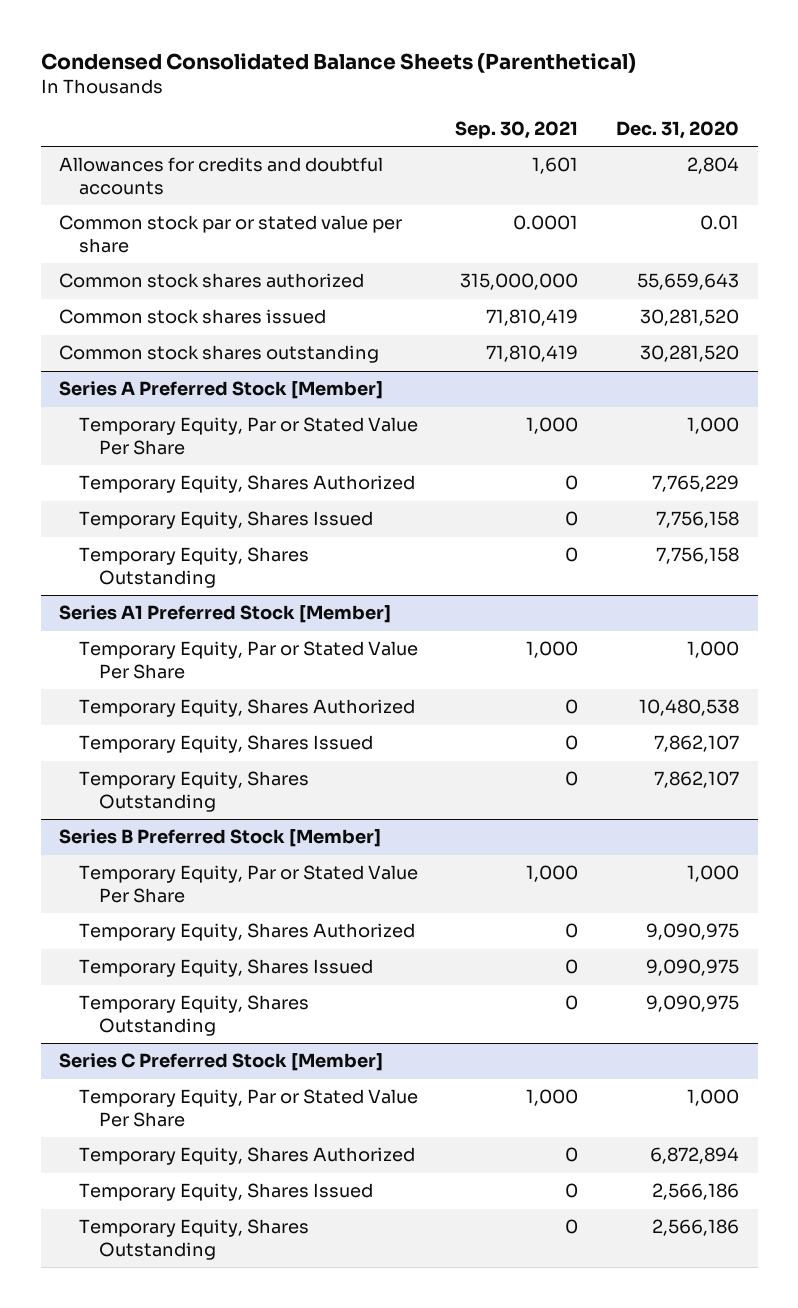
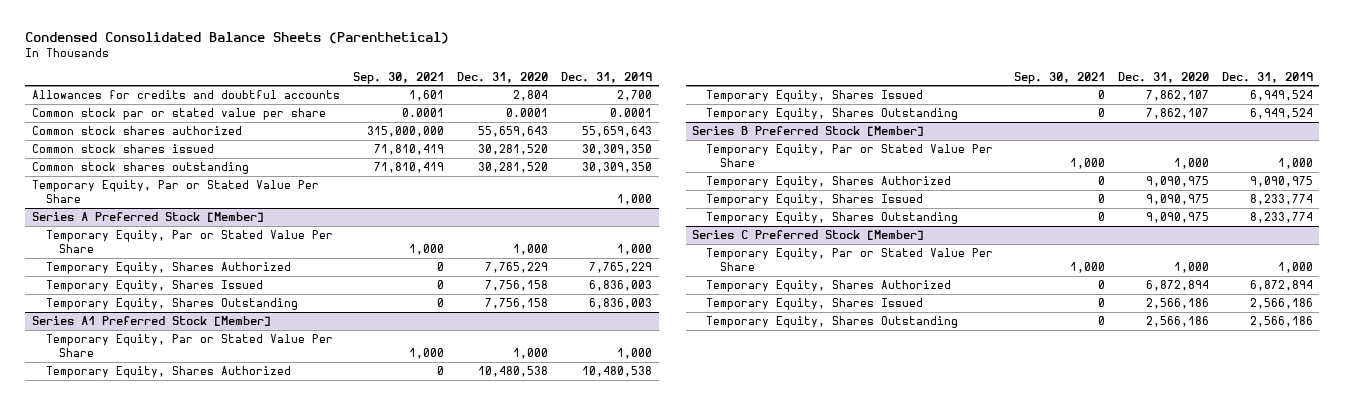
- | Sep. 30, 2021 | Dec. 31, 2020
+ | Sep. 30, 2021 | Dec. 31, 2020 | Dec. 31, 2019
- Common stock par or stated value per share | 0.0001 | 0.01
+ Common stock par or stated value per share | 0.0001 | 0.0001 | 0.0001
+ Temporary Equity, Par or Stated Value Per Share | | | 1,000

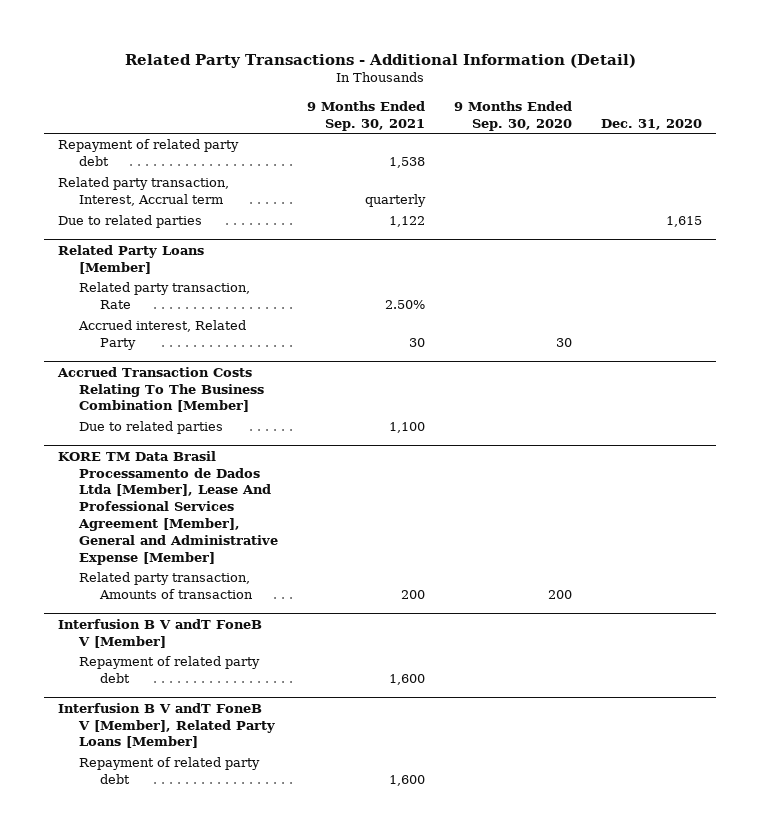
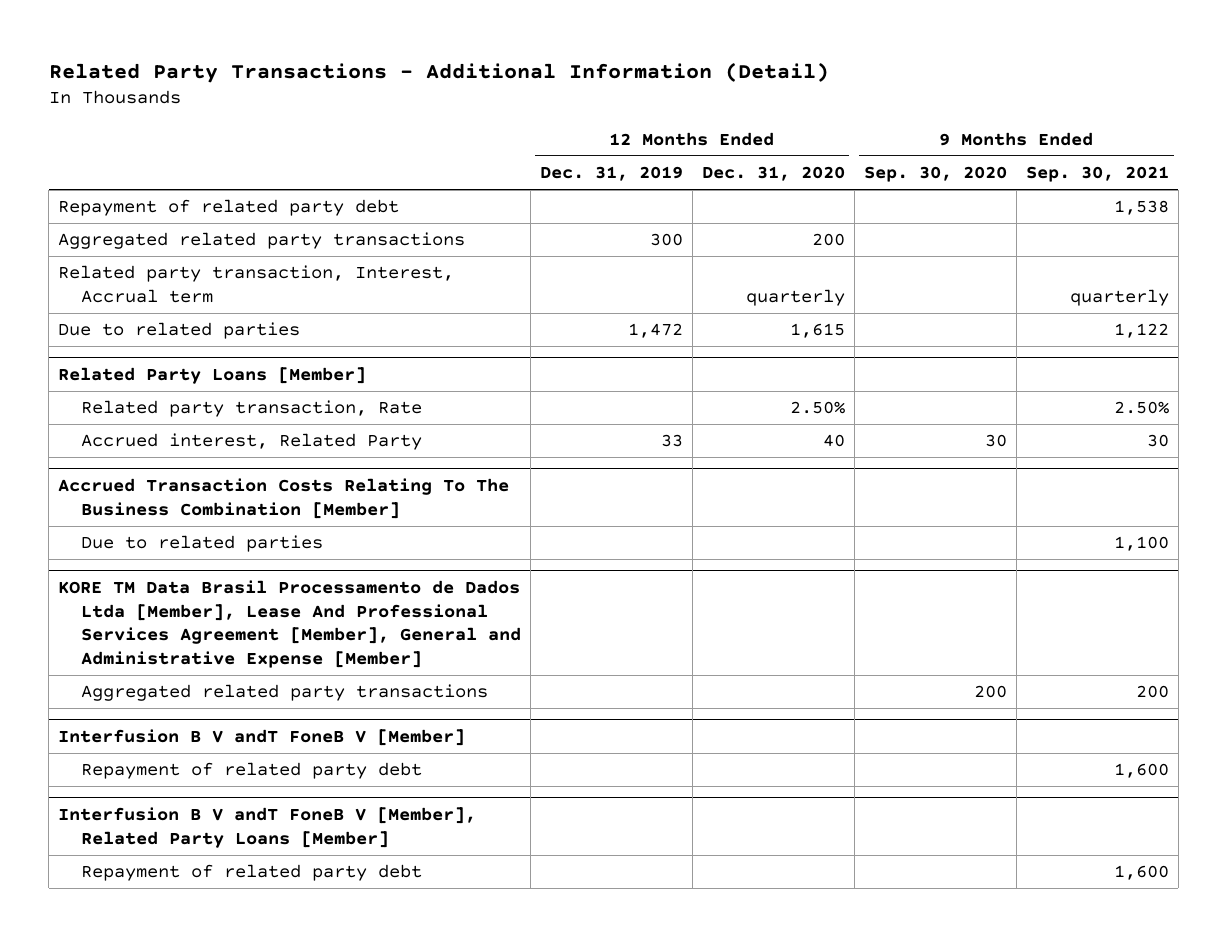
- | 9 Months Ended Sep. 30, 2021 | 9 Months Ended Sep. 30, 2020 | Dec. 31, 2020
+ | 12 Months Ended Dec. 31, 2019 | 12 Months Ended Dec. 31, 2020 | 9 Months Ended Sep. 30, 2020 | 9 Months Ended Sep. 30, 2021
+ Aggregated related party transactions | 300 | 200 | |
@ KORE TM Data Brasil Processamento de Dados Ltda [Member], Lease And Professional Services Agreement [Member], General and Administrative Expense [Member]
- Related party transaction, Amounts of transaction | 200 | 200 |
+ Aggregated related party transactions | | | 200 | 200

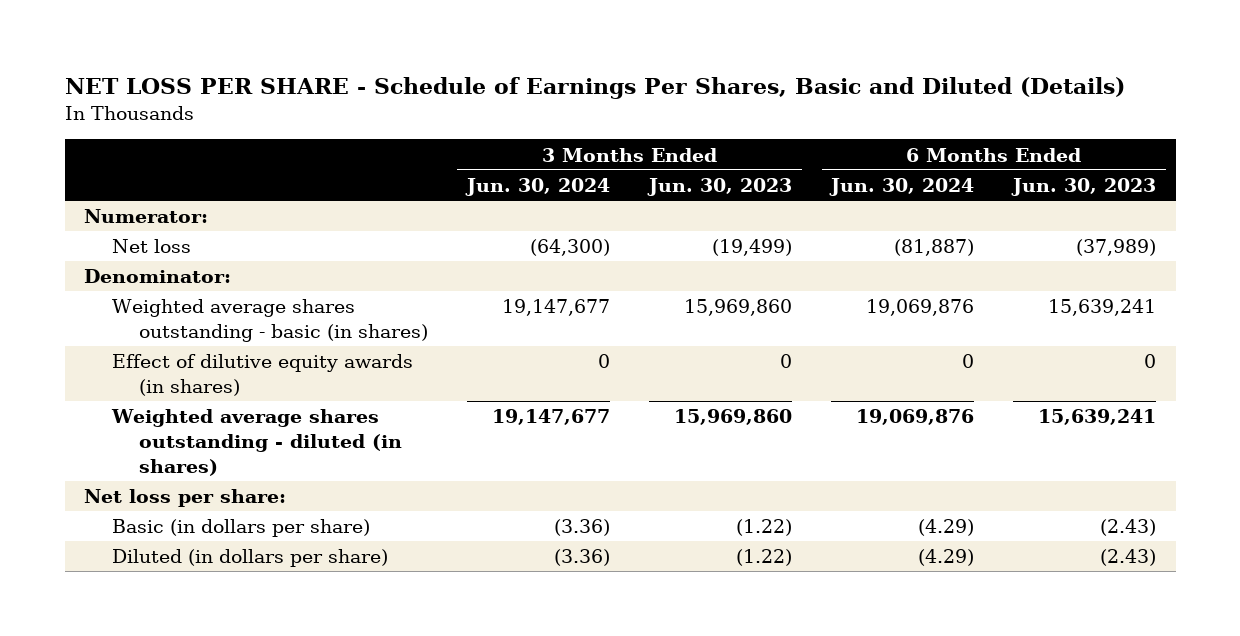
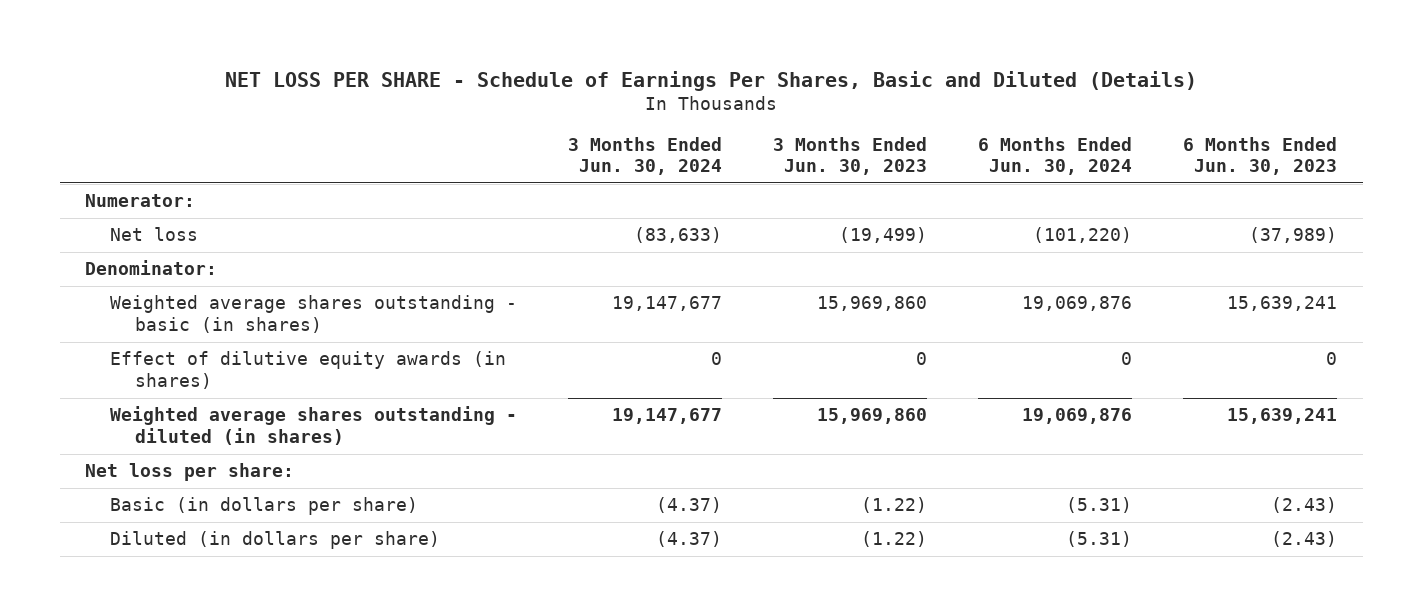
- Net loss | (64,300) | (19,499) | (81,887) | (37,989)
+ Net loss | (83,633) | (19,499) | (101,220) | (37,989)
- Basic (in dollars per share) | (3.36) | (1.22) | (4.29) | (2.43)
- Diluted (in dollars per share) | (3.36) | (1.22) | (4.29) | (2.43)
+ Basic (in dollars per share) | (4.37) | (1.22) | (5.31) | (2.43)
+ Diluted (in dollars per share) | (4.37) | (1.22) | (5.31) | (2.43)

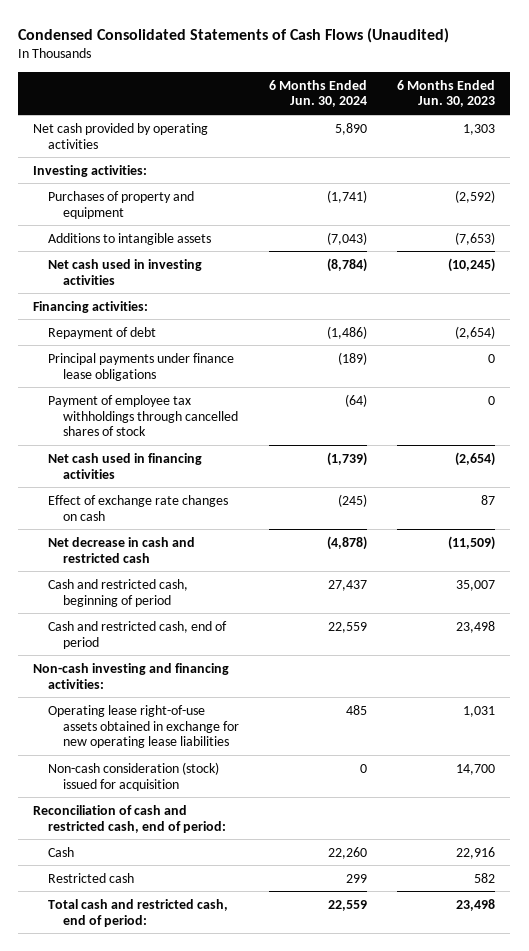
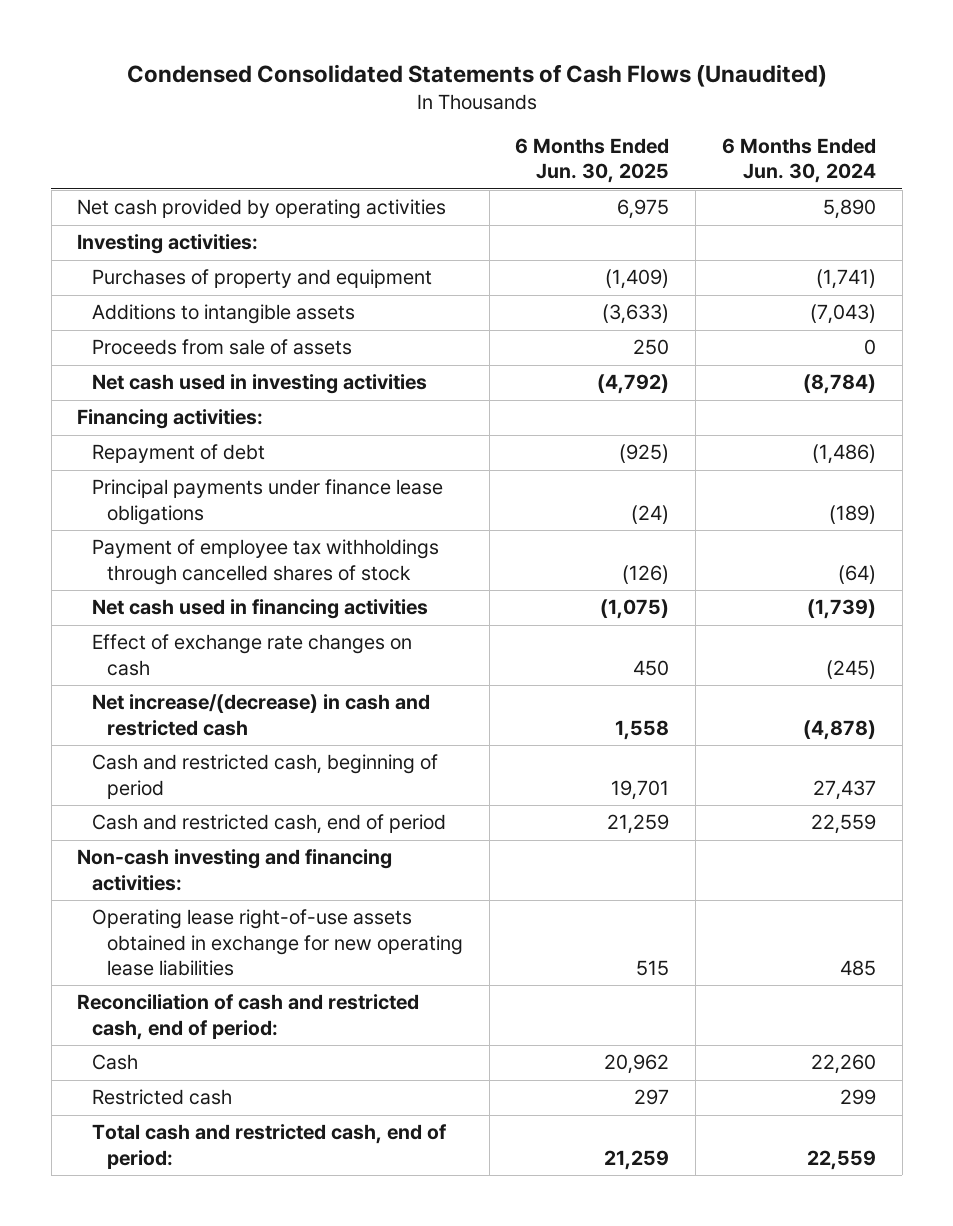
- | 6 Months Ended Jun. 30, 2024 | 6 Months Ended Jun. 30, 2023
+ | 6 Months Ended Jun. 30, 2025 | 6 Months Ended Jun. 30, 2024
+ Proceeds from sale of assets | 250 | 0
- Net decrease in cash and restricted cash | (4,878) | (11,509)
+ Net increase/(decrease) in cash and restricted cash | 1,558 | (4,878)
- Non-cash consideration (stock) issued for acquisition | 0 | 14,700

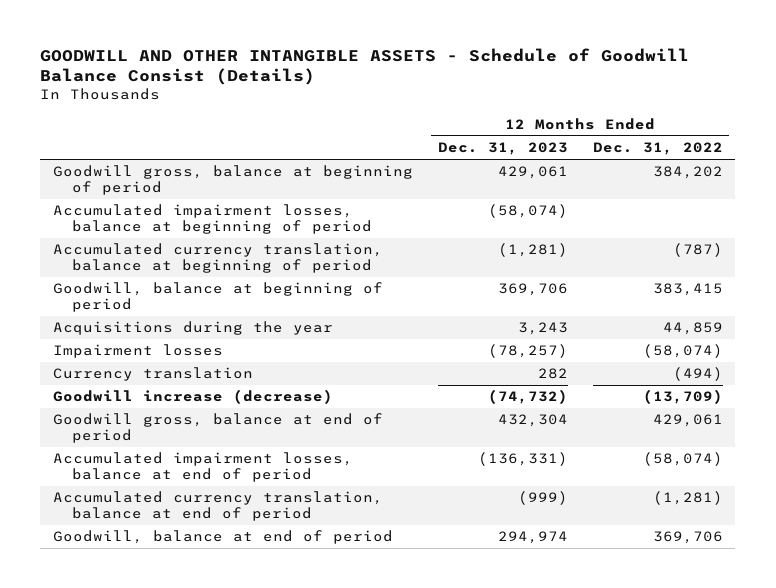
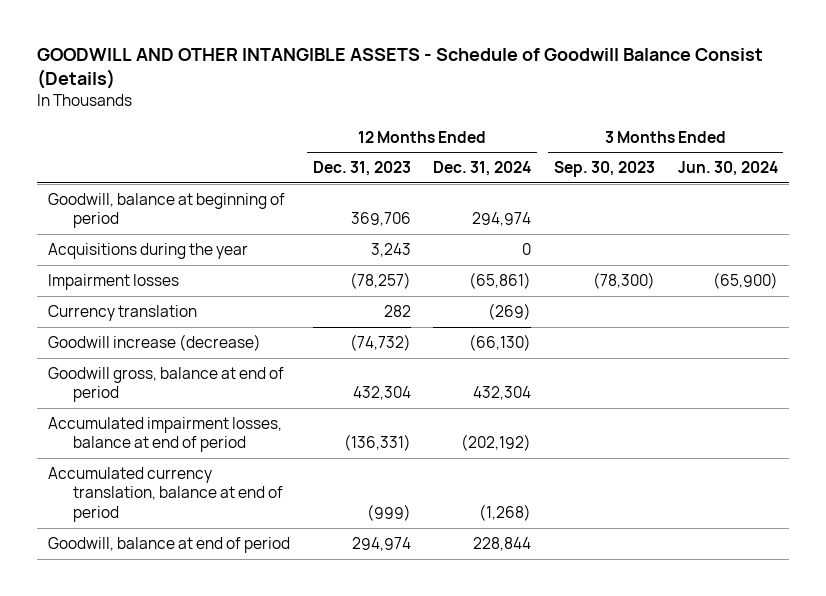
- | 12 Months Ended Dec. 31, 2023 | 12 Months Ended Dec. 31, 2022
+ | 12 Months Ended Dec. 31, 2023 | 12 Months Ended Dec. 31, 2024 | 3 Months Ended Sep. 30, 2023 | 3 Months Ended Jun. 30, 2024
- Goodwill gross, balance at beginning of period | 429,061 | 384,202
- Accumulated impairment losses, balance at beginning of period | (58,074) |
- Accumulated currency translation, balance at beginning of period | (1,281) | (787)

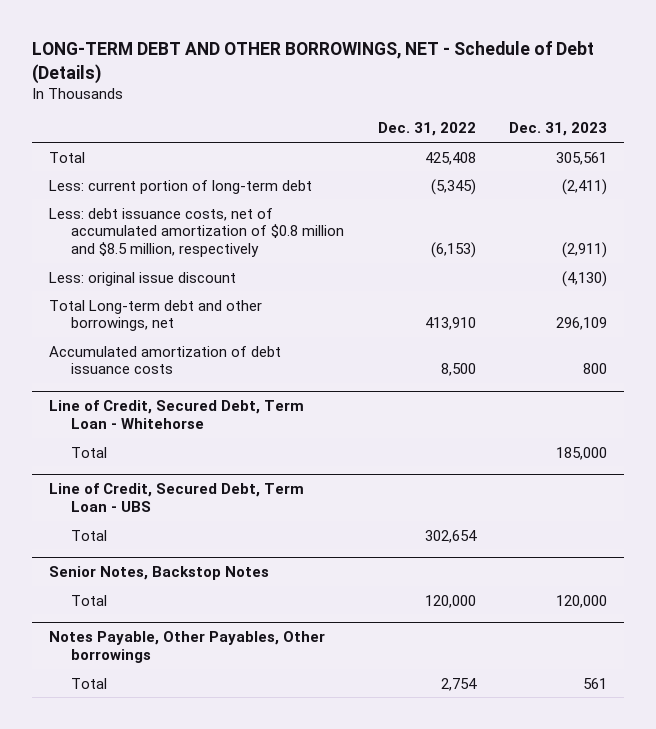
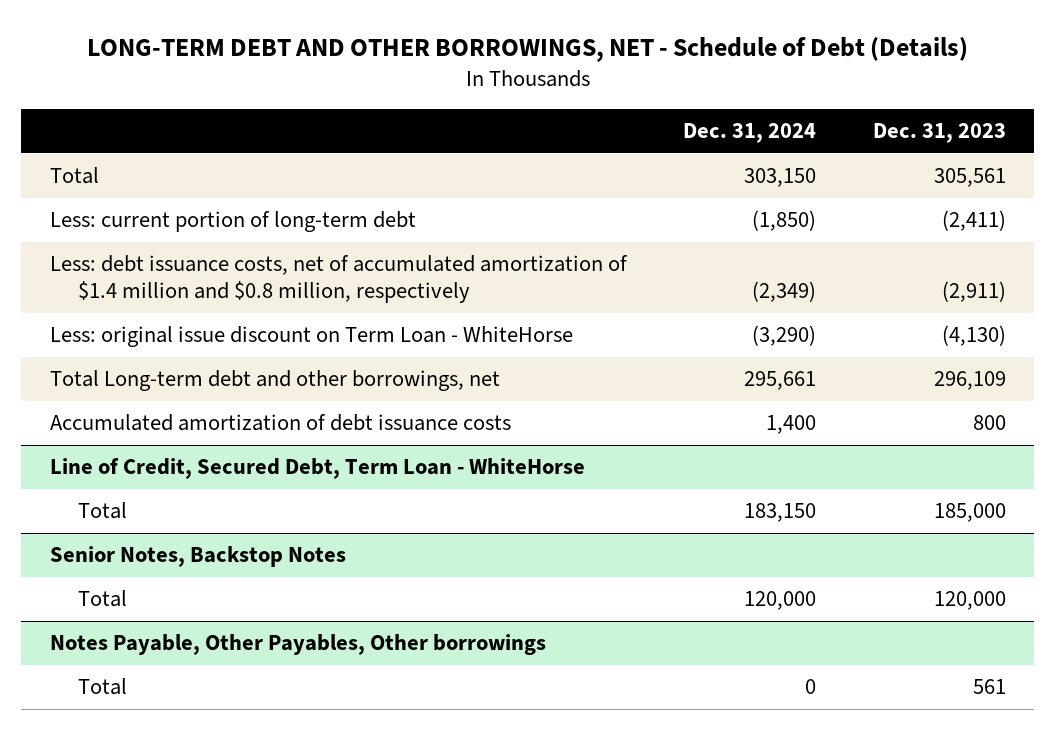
- | Dec. 31, 2022 | Dec. 31, 2023
+ | Dec. 31, 2024 | Dec. 31, 2023
- Less: debt issuance costs, net of accumulated amortization of $0.8 million and $8.5 million, respectively | (6,153) | (2,911)
- Less: original issue discount | | (4,130)
+ Less: debt issuance costs, net of accumulated amortization of $1.4 million and $0.8 million, respectively | (2,349) | (2,911)
+ Less: original issue discount on Term Loan - WhiteHorse | (3,290) | (4,130)
- Line of Credit, Secured Debt, Term Loan - Whitehorse
+ Line of Credit, Secured Debt, Term Loan - WhiteHorse
- Line of Credit, Secured Debt, Term Loan - UBS
- Total | 302,654 |

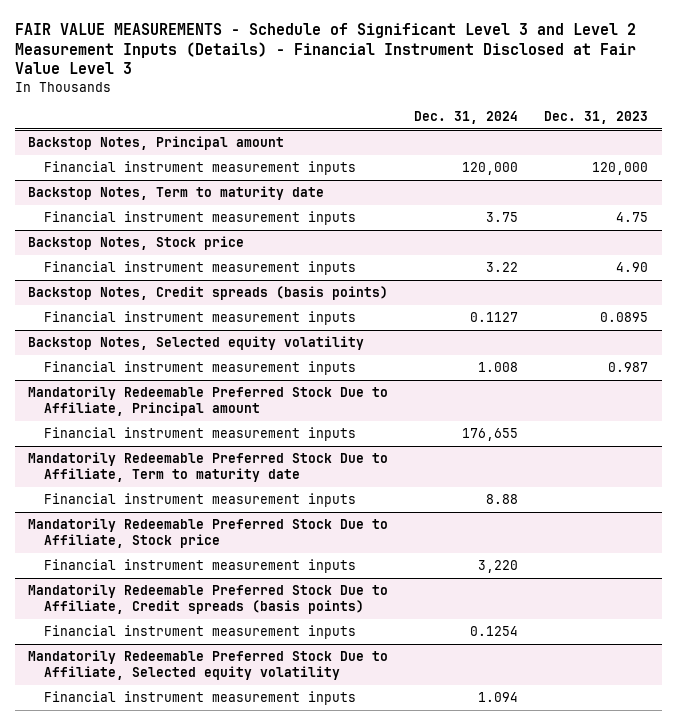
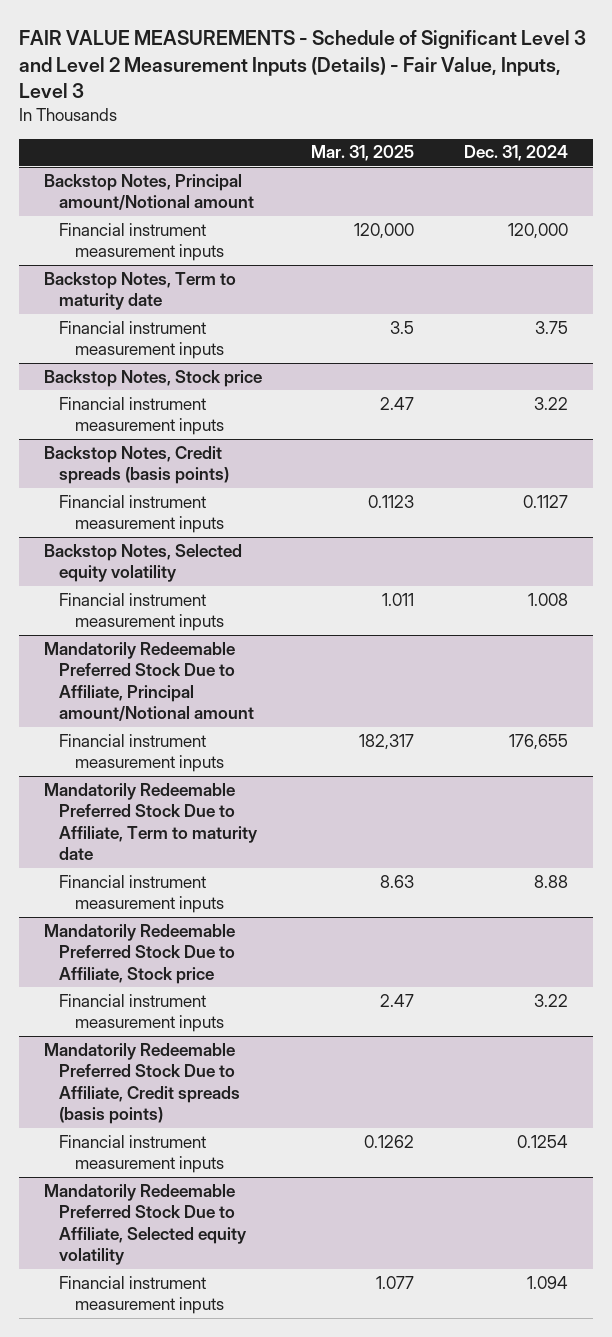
- FAIR VALUE MEASUREMENTS - Schedule of Significant Level 3 and Level 2 Measurement Inputs (Details) - Financial Instrument Disclosed at Fair Value Level 3
+ FAIR VALUE MEASUREMENTS - Schedule of Significant Level 3 and Level 2 Measurement Inputs (Details) - Fair Value, Inputs, Level 3
- | Dec. 31, 2024 | Dec. 31, 2023
+ | Mar. 31, 2025 | Dec. 31, 2024
- Backstop Notes, Principal amount
+ Backstop Notes, Principal amount/Notional amount
- Mandatorily Redeemable Preferred Stock Due to Affiliate, Principal amount
+ Mandatorily Redeemable Preferred Stock Due to Affiliate, Principal amount/Notional amount
@ Mandatorily Redeemable Preferred Stock Due to Affiliate, Stock price
- Financial instrument measurement inputs | 3,220 |
+ Financial instrument measurement inputs | 2.47 | 3.22

